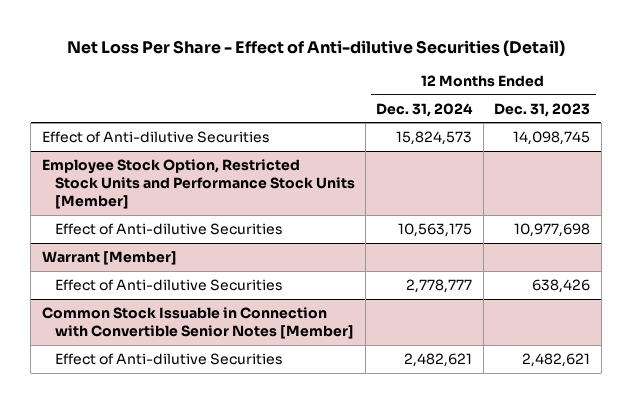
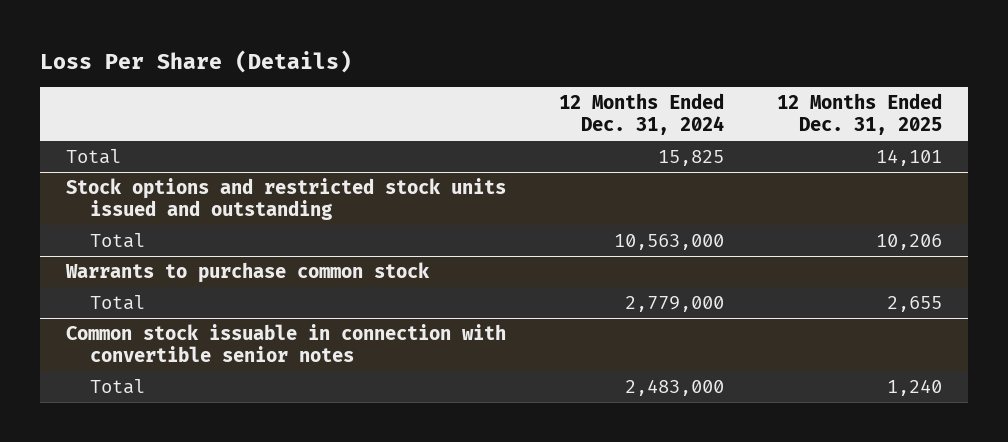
- Net Loss Per Share - Effect of Anti-dilutive Securities (Detail)
+ Loss Per Share (Details)
- | 12 Months Ended Dec. 31, 2024 | 12 Months Ended Dec. 31, 2023
+ | 12 Months Ended Dec. 31, 2024 | 12 Months Ended Dec. 31, 2025
- Effect of Anti-dilutive Securities | 15,824,573 | 14,098,745
- Employee Stock Option, Restricted Stock Units and Performance Stock Units [Member]
- Effect of Anti-dilutive Securities | 10,563,175 | 10,977,698
- Warrant [Member]
- Effect of Anti-dilutive Securities | 2,778,777 | 638,426
- Common Stock Issuable in Connection with Convertible Senior Notes [Member]
- Effect of Anti-dilutive Securities | 2,482,621 | 2,482,621
+ Total | 15,825 | 14,101
+ Stock options and restricted stock units issued and outstanding
+ Total | 10,563,000 | 10,206
+ Warrants to purchase common stock
+ Total | 2,779,000 | 2,655
+ Common stock issuable in connection with convertible senior notes
+ Total | 2,483,000 | 1,240

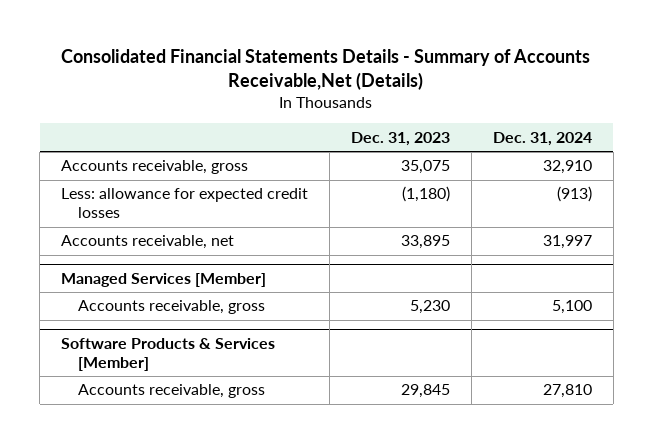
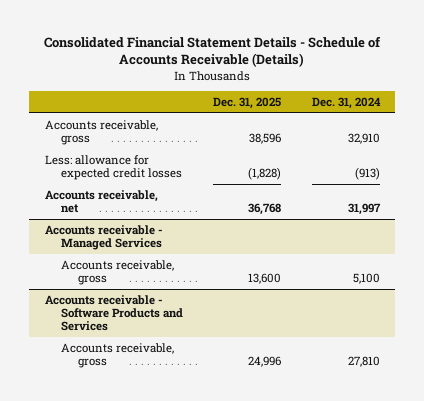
- Consolidated Financial Statements Details - Summary of Accounts Receivable,Net (Details)
+ Consolidated Financial Statement Details - Schedule of Accounts Receivable (Details)
- | Dec. 31, 2023 | Dec. 31, 2024
+ | Dec. 31, 2025 | Dec. 31, 2024
- Managed Services [Member]
+ Accounts receivable - Managed Services
- Software Products & Services [Member]
+ Accounts receivable - Software Products and Services

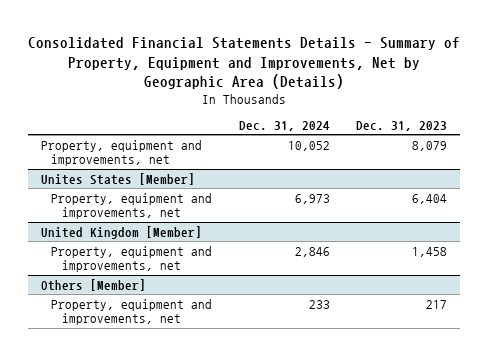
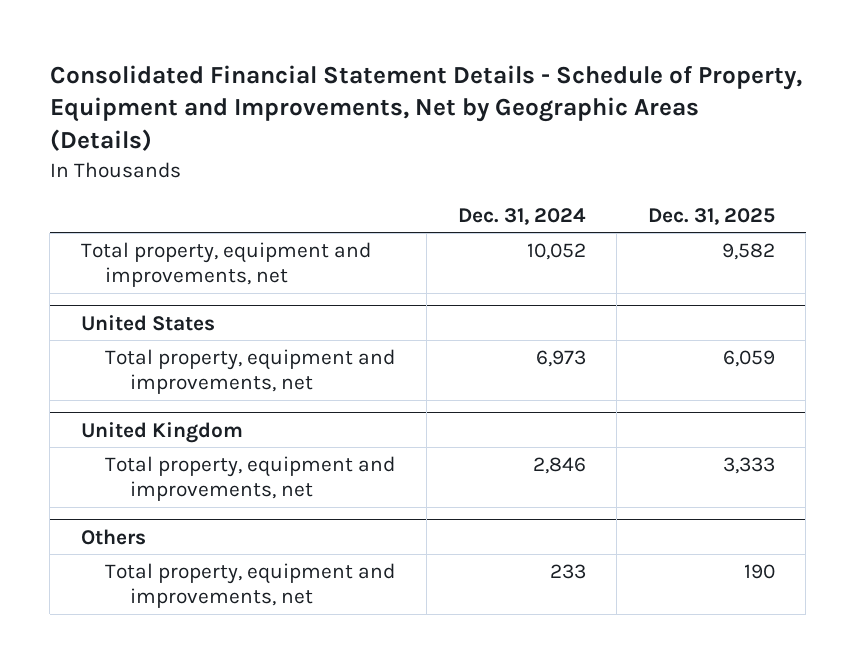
- Consolidated Financial Statements Details - Summary of Property, Equipment and Improvements, Net by Geographic Area (Details)
+ Consolidated Financial Statement Details - Schedule of Property, Equipment and Improvements, Net by Geographic Areas (Details)
- | Dec. 31, 2024 | Dec. 31, 2023
+ | Dec. 31, 2024 | Dec. 31, 2025
- Property, equipment and improvements, net | 10,052 | 8,079
- Unites States [Member]
- Property, equipment and improvements, net | 6,973 | 6,404
- United Kingdom [Member]
- Property, equipment and improvements, net | 2,846 | 1,458
- Others [Member]
- Property, equipment and improvements, net | 233 | 217
+ Total property, equipment and improvements, net | 10,052 | 9,582
+ United States
+ Total property, equipment and improvements, net | 6,973 | 6,059
+ United Kingdom
+ Total property, equipment and improvements, net | 2,846 | 3,333
+ Others
+ Total property, equipment and improvements, net | 233 | 190

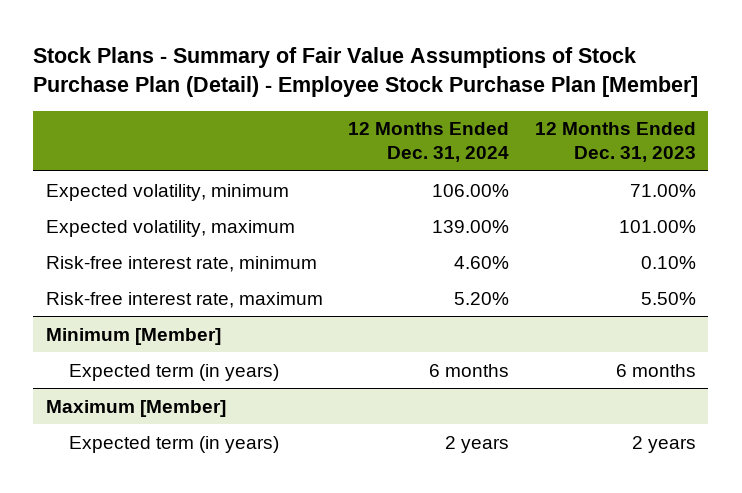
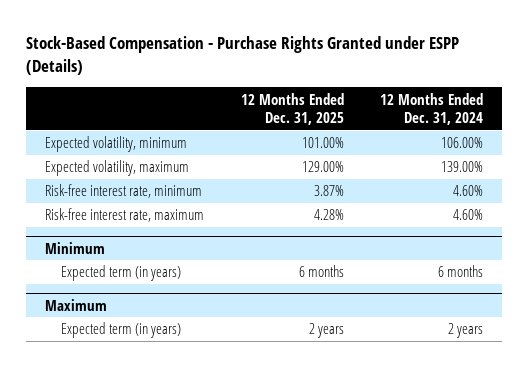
- Stock Plans - Summary of Fair Value Assumptions of Stock Purchase Plan (Detail) - Employee Stock Purchase Plan [Member]
+ Stock-Based Compensation - Purchase Rights Granted under ESPP (Details)
- | 12 Months Ended Dec. 31, 2024 | 12 Months Ended Dec. 31, 2023
+ | 12 Months Ended Dec. 31, 2025 | 12 Months Ended Dec. 31, 2024
- Risk-free interest rate, maximum | 5.20% | 5.50%
- Minimum [Member]
+ Risk-free interest rate, maximum | 4.28% | 4.60%
+ Minimum
- Maximum [Member]
+ Maximum

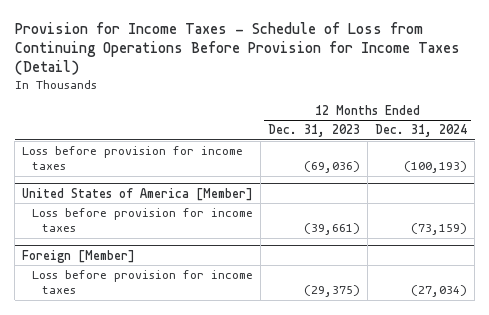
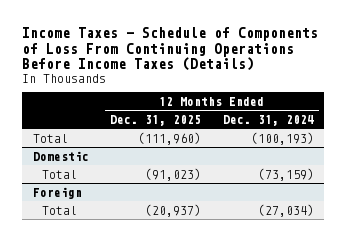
- Provision for Income Taxes - Schedule of Loss from Continuing Operations Before Provision for Income Taxes (Detail)
+ Income Taxes - Schedule of Components of Loss From Continuing Operations Before Income Taxes (Details)
- | 12 Months Ended Dec. 31, 2023 | 12 Months Ended Dec. 31, 2024
+ | 12 Months Ended Dec. 31, 2025 | 12 Months Ended Dec. 31, 2024
- Loss before provision for income taxes | (69,036) | (100,193)
- United States of America [Member]
- Loss before provision for income taxes | (39,661) | (73,159)
- Foreign [Member]
- Loss before provision for income taxes | (29,375) | (27,034)
+ Total | (111,960) | (100,193)
+ Domestic
+ Total | (91,023) | (73,159)
+ Foreign
+ Total | (20,937) | (27,034)

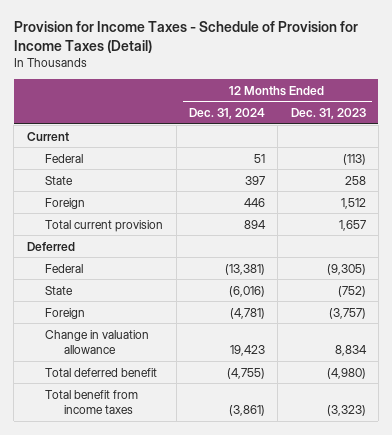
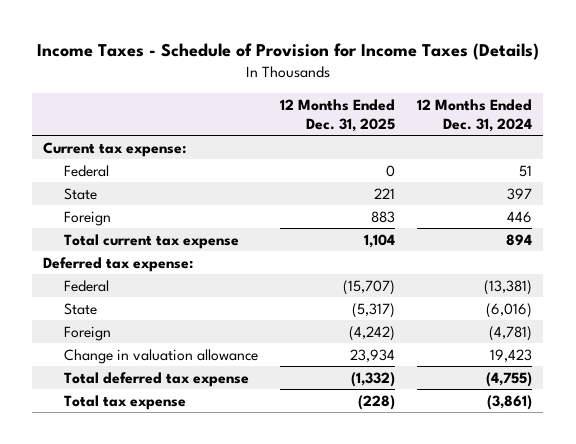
- Provision for Income Taxes - Schedule of Provision for Income Taxes (Detail)
+ Income Taxes - Schedule of Provision for Income Taxes (Details)
- | 12 Months Ended Dec. 31, 2024 | 12 Months Ended Dec. 31, 2023
+ | 12 Months Ended Dec. 31, 2025 | 12 Months Ended Dec. 31, 2024
- Current
+ Current tax expense:
- Total current provision | 894 | 1,657
- Deferred
+ Total current tax expense | 1,104 | 894
+ Deferred tax expense:
- Total deferred benefit | (4,755) | (4,980)
- Total benefit from income taxes | (3,861) | (3,323)
+ Total deferred tax expense | (1,332) | (4,755)
+ Total tax expense | (228) | (3,861)

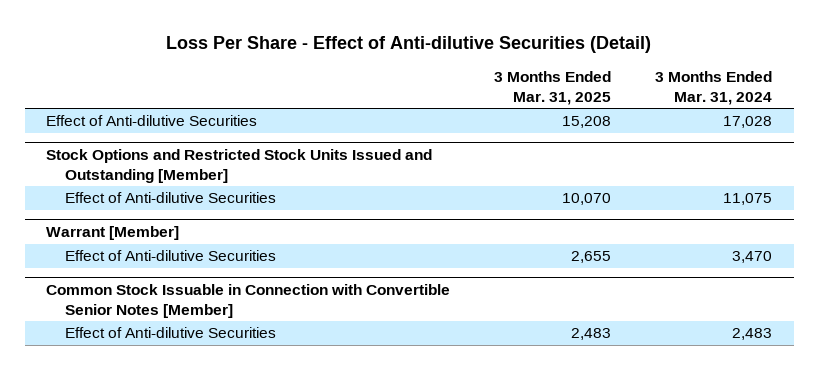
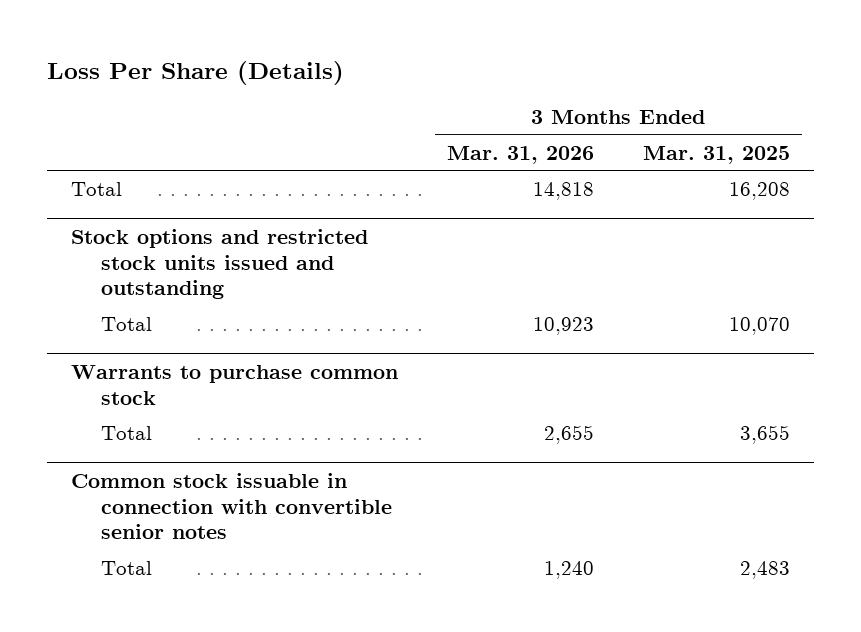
- Loss Per Share - Effect of Anti-dilutive Securities (Detail)
+ Loss Per Share (Details)
- | 3 Months Ended Mar. 31, 2025 | 3 Months Ended Mar. 31, 2024
+ | 3 Months Ended Mar. 31, 2026 | 3 Months Ended Mar. 31, 2025
- Effect of Anti-dilutive Securities | 15,208 | 17,028
- Stock Options and Restricted Stock Units Issued and Outstanding [Member]
- Effect of Anti-dilutive Securities | 10,070 | 11,075
- Warrant [Member]
- Effect of Anti-dilutive Securities | 2,655 | 3,470
- Common Stock Issuable in Connection with Convertible Senior Notes [Member]
- Effect of Anti-dilutive Securities | 2,483 | 2,483
+ Total | 14,818 | 16,208
+ Stock options and restricted stock units issued and outstanding
+ Total | 10,923 | 10,070
+ Warrants to purchase common stock
+ Total | 2,655 | 3,655
+ Common stock issuable in connection with convertible senior notes
+ Total | 1,240 | 2,483

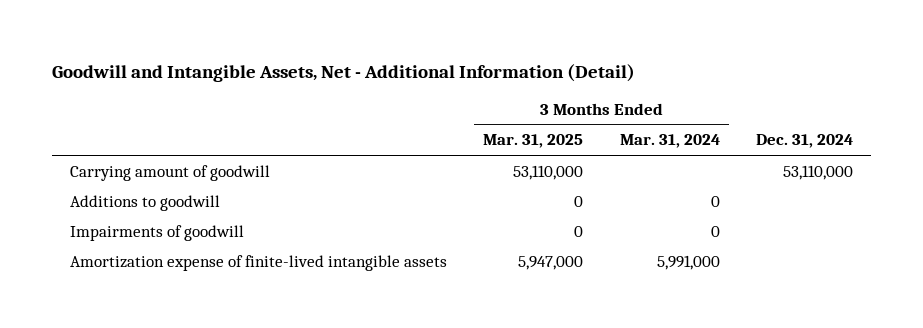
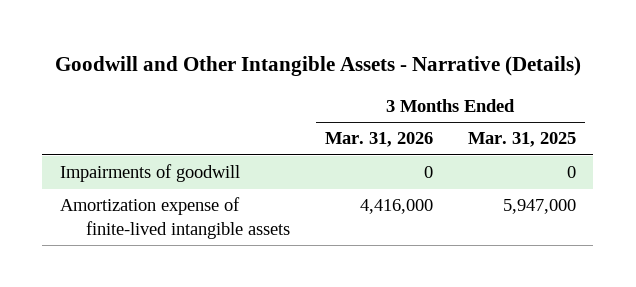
- Goodwill and Intangible Assets, Net - Additional Information (Detail)
+ Goodwill and Other Intangible Assets - Narrative (Details)
- | 3 Months Ended Mar. 31, 2025 | 3 Months Ended Mar. 31, 2024 | Dec. 31, 2024
+ | 3 Months Ended Mar. 31, 2026 | 3 Months Ended Mar. 31, 2025
- Carrying amount of goodwill | 53,110,000 | | 53,110,000
- Additions to goodwill | 0 | 0 |

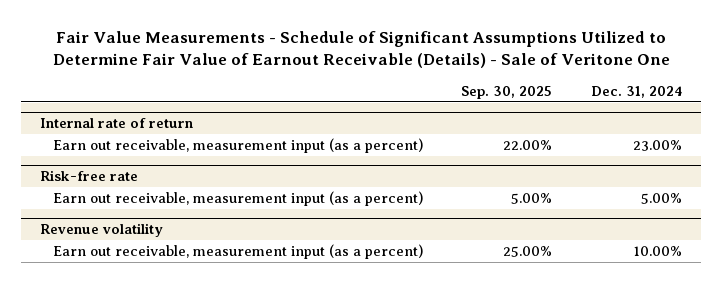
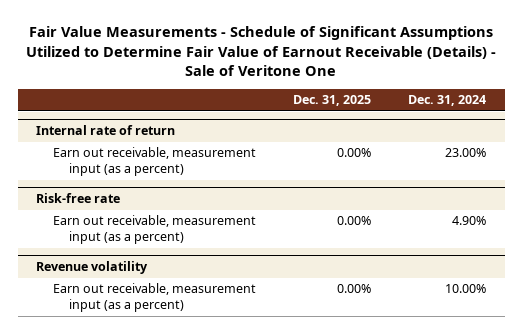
- | Sep. 30, 2025 | Dec. 31, 2024
+ | Dec. 31, 2025 | Dec. 31, 2024
@ Risk-free rate
- Earn out receivable, measurement input (as a percent) | 5.00% | 5.00%
+ Earn out receivable, measurement input (as a percent) | 0.00% | 4.90%

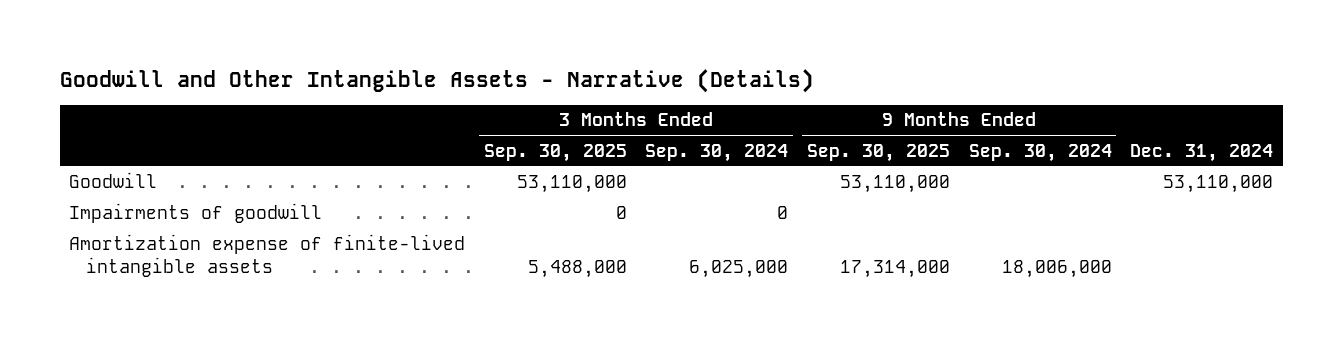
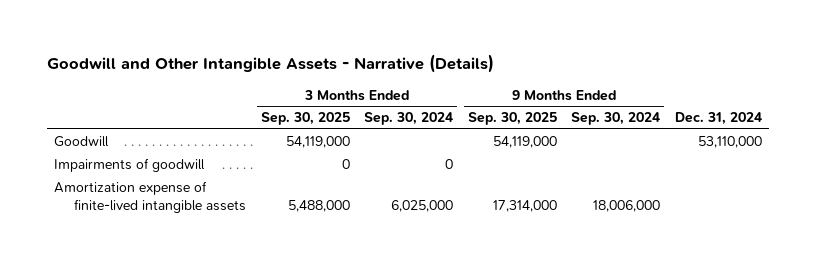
- Goodwill | 53,110,000 | | 53,110,000 | | 53,110,000
+ Goodwill | 54,119,000 | | 54,119,000 | | 53,110,000

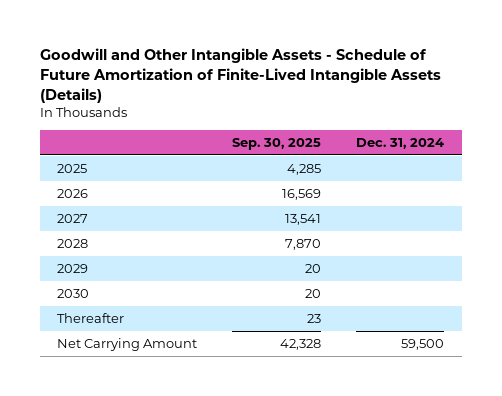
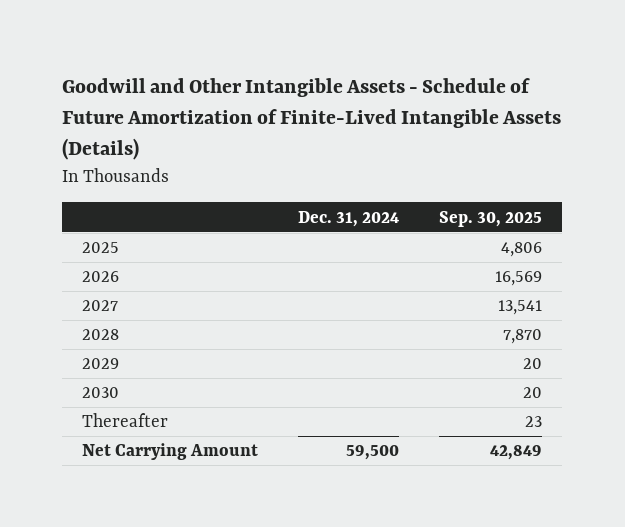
- | Sep. 30, 2025 | Dec. 31, 2024
+ | Dec. 31, 2024 | Sep. 30, 2025
- 2025 | 4,285 |
+ 2025 | | 4,806
- Net Carrying Amount | 42,328 | 59,500
+ Net Carrying Amount | 59,500 | 42,849

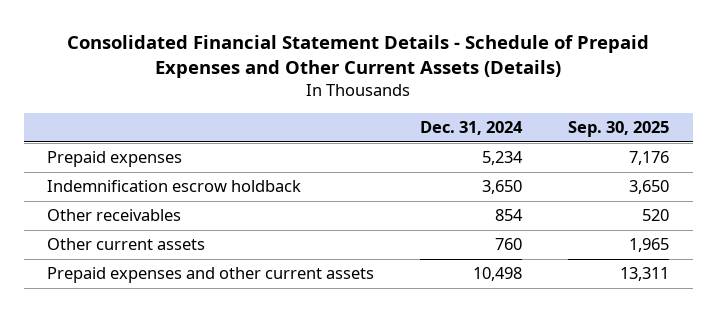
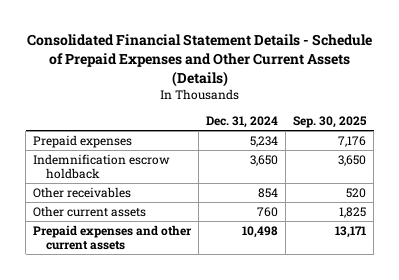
- Other current assets | 760 | 1,965
- Prepaid expenses and other current assets | 10,498 | 13,311
+ Other current assets | 760 | 1,825
+ Prepaid expenses and other current assets | 10,498 | 13,171

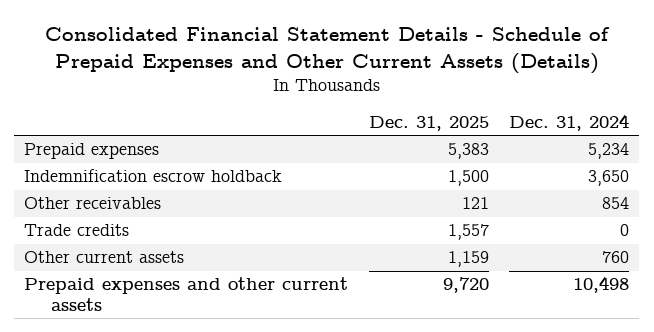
- | Dec. 31, 2024 | Sep. 30, 2025
+ | Dec. 31, 2025 | Dec. 31, 2024
+ Trade credits | 1,557 | 0

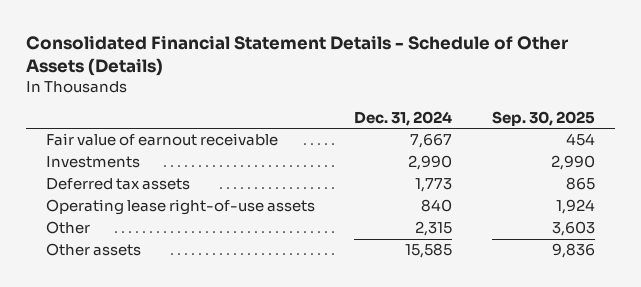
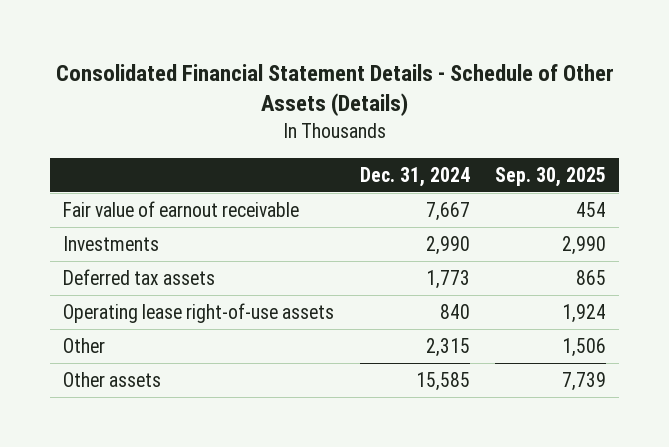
- Other | 2,315 | 3,603
- Other assets | 15,585 | 9,836
+ Other | 2,315 | 1,506
+ Other assets | 15,585 | 7,739

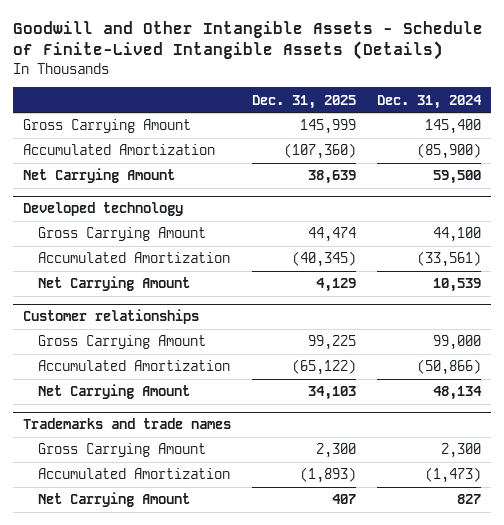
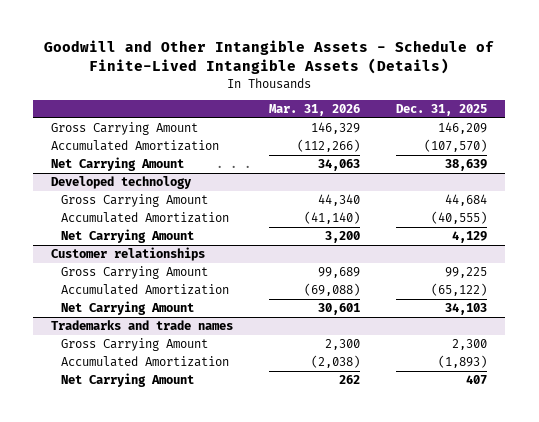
- | Dec. 31, 2025 | Dec. 31, 2024
+ | Mar. 31, 2026 | Dec. 31, 2025
- Gross Carrying Amount | 145,999 | 145,400
- Accumulated Amortization | (107,360) | (85,900)
+ Gross Carrying Amount | 146,329 | 146,209
+ Accumulated Amortization | (112,266) | (107,570)
@ Developed technology
- Gross Carrying Amount | 44,474 | 44,100
- Accumulated Amortization | (40,345) | (33,561)
+ Gross Carrying Amount | 44,340 | 44,684
+ Accumulated Amortization | (41,140) | (40,555)

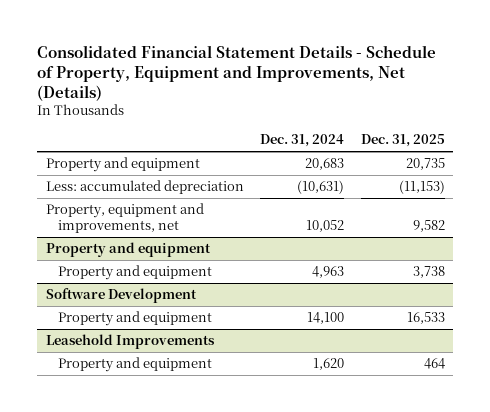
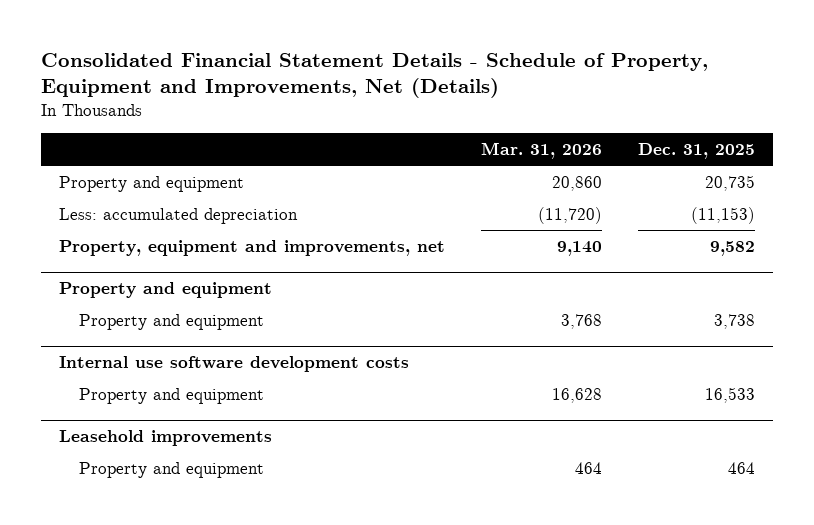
- | Dec. 31, 2024 | Dec. 31, 2025
+ | Mar. 31, 2026 | Dec. 31, 2025
- Software Development
+ Internal use software development costs
- Leasehold Improvements
+ Leasehold improvements

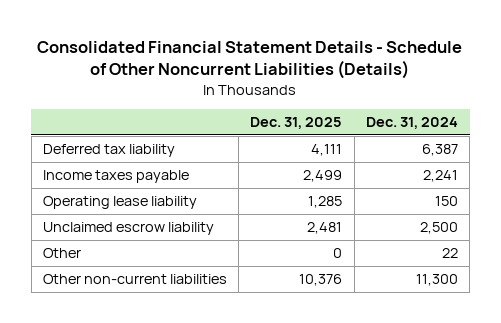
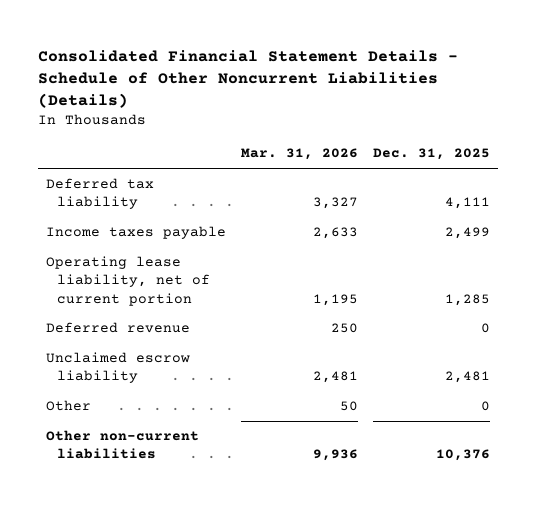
- | Dec. 31, 2025 | Dec. 31, 2024
+ | Mar. 31, 2026 | Dec. 31, 2025
- Operating lease liability | 1,285 | 150
+ Operating lease liability, net of current portion | 1,195 | 1,285
+ Deferred revenue | 250 | 0

